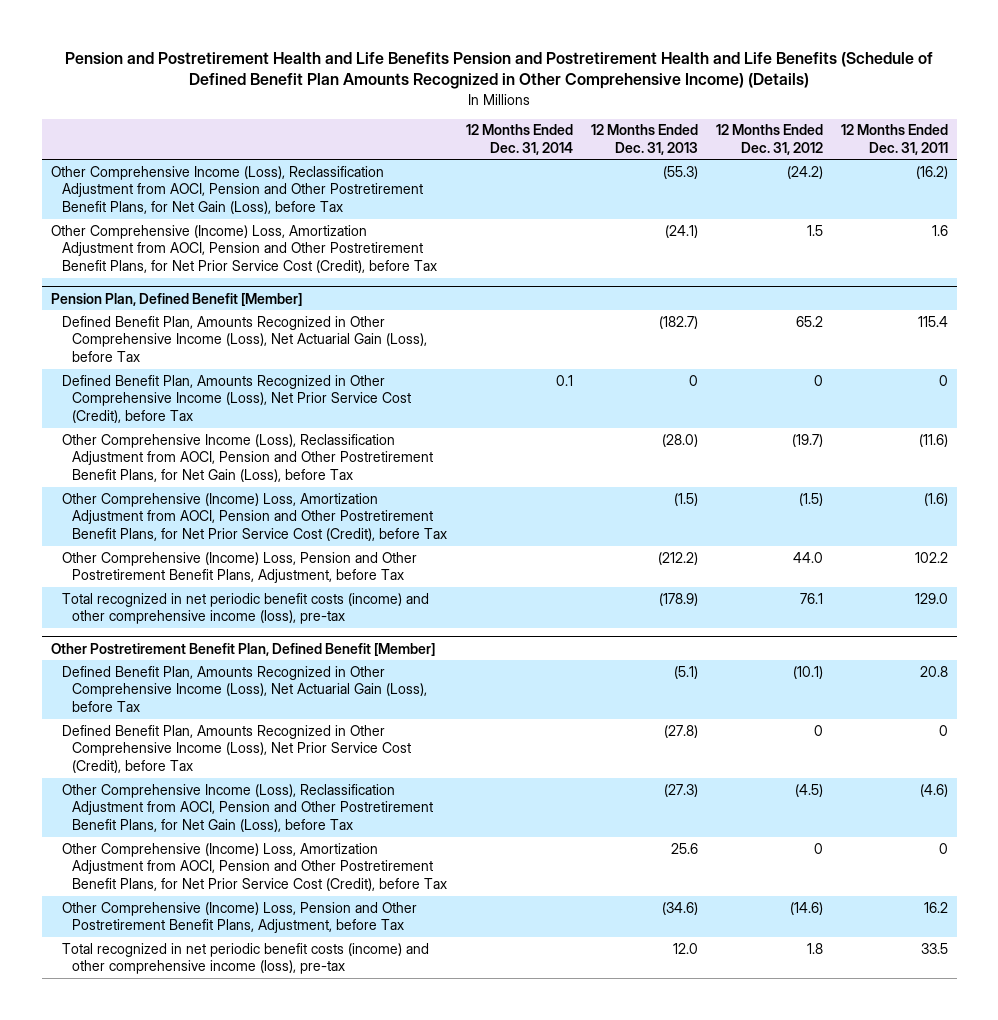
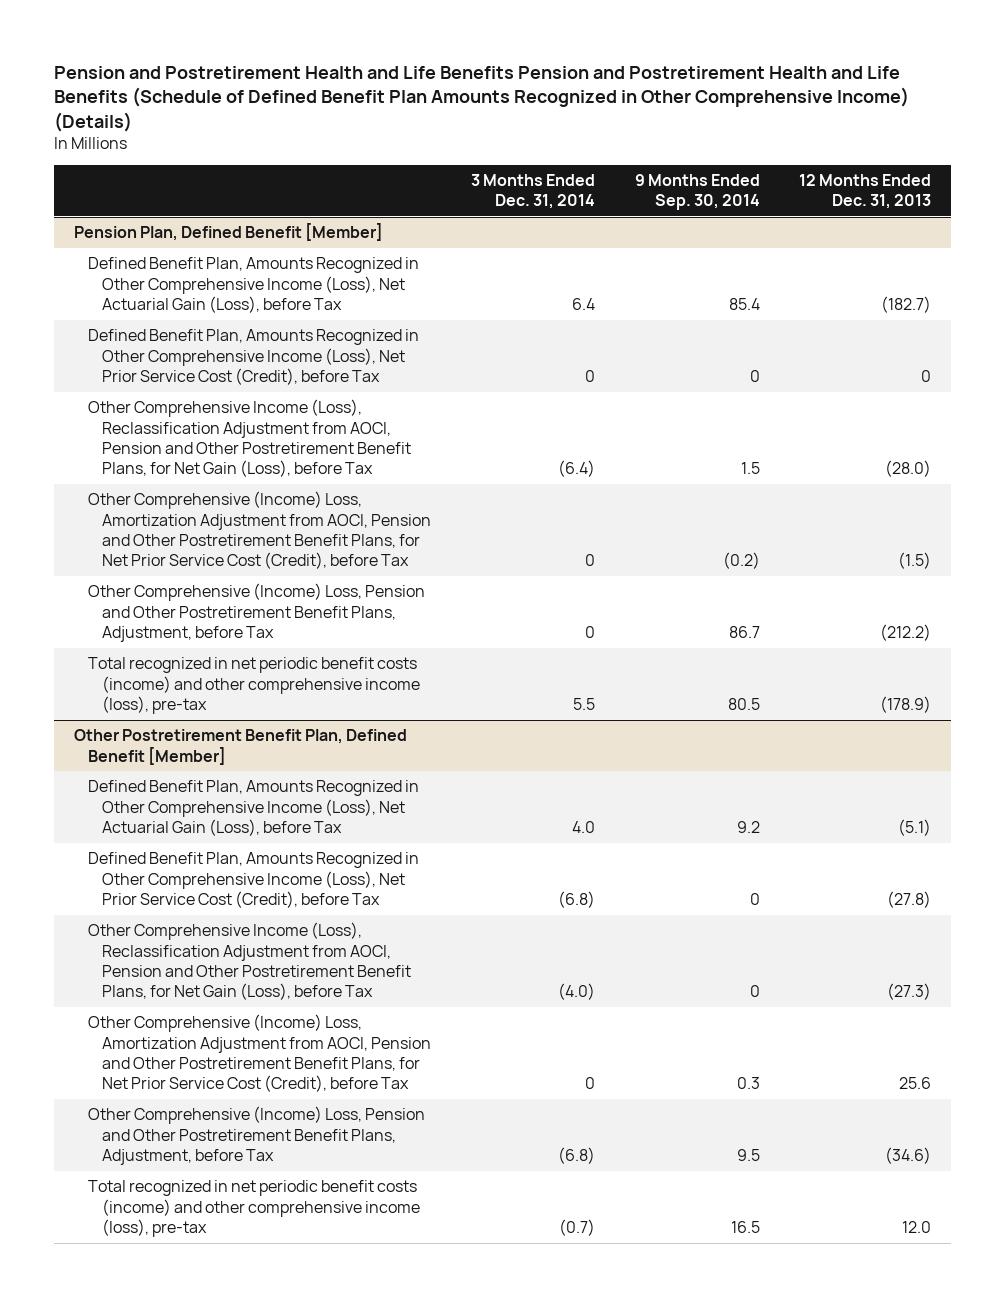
- | 12 Months Ended Dec. 31, 2014 | 12 Months Ended Dec. 31, 2013 | 12 Months Ended Dec. 31, 2012 | 12 Months Ended Dec. 31, 2011
+ | 3 Months Ended Dec. 31, 2014 | 9 Months Ended Sep. 30, 2014 | 12 Months Ended Dec. 31, 2013
- Other Comprehensive Income (Loss), Reclassification Adjustment from AOCI, Pension and Other Postretirement Benefit Plans, for Net Gain (Loss), before Tax | | (55.3) | (24.2) | (16.2)
- Other Comprehensive (Income) Loss, Amortization Adjustment from AOCI, Pension and Other Postretirement Benefit Plans, for Net Prior Service Cost (Credit), before Tax | | (24.1) | 1.5 | 1.6

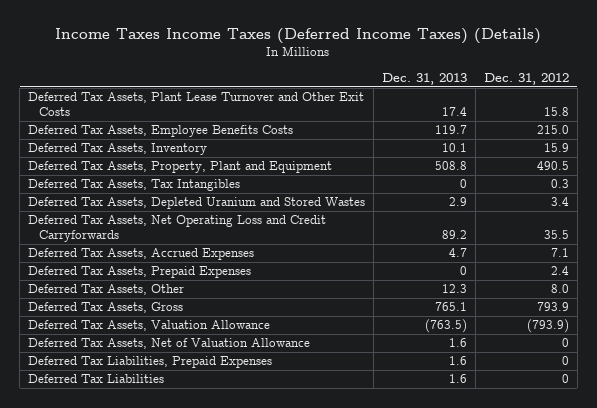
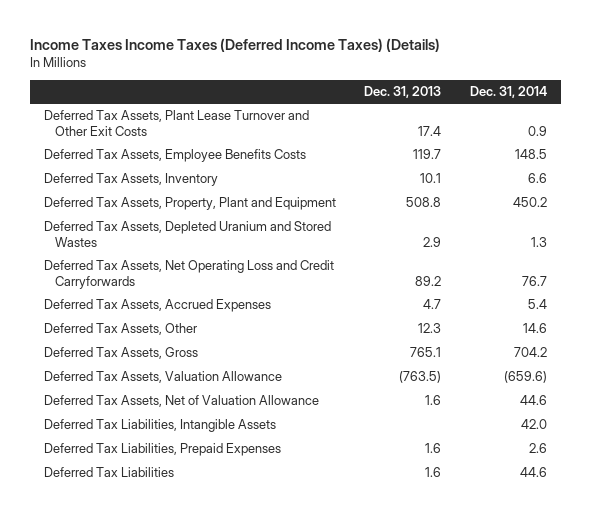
- | Dec. 31, 2013 | Dec. 31, 2012
+ | Dec. 31, 2013 | Dec. 31, 2014
- Deferred Tax Assets, Tax Intangibles | 0 | 0.3
- Deferred Tax Assets, Prepaid Expenses | 0 | 2.4
+ Deferred Tax Liabilities, Intangible Assets | | 42.0

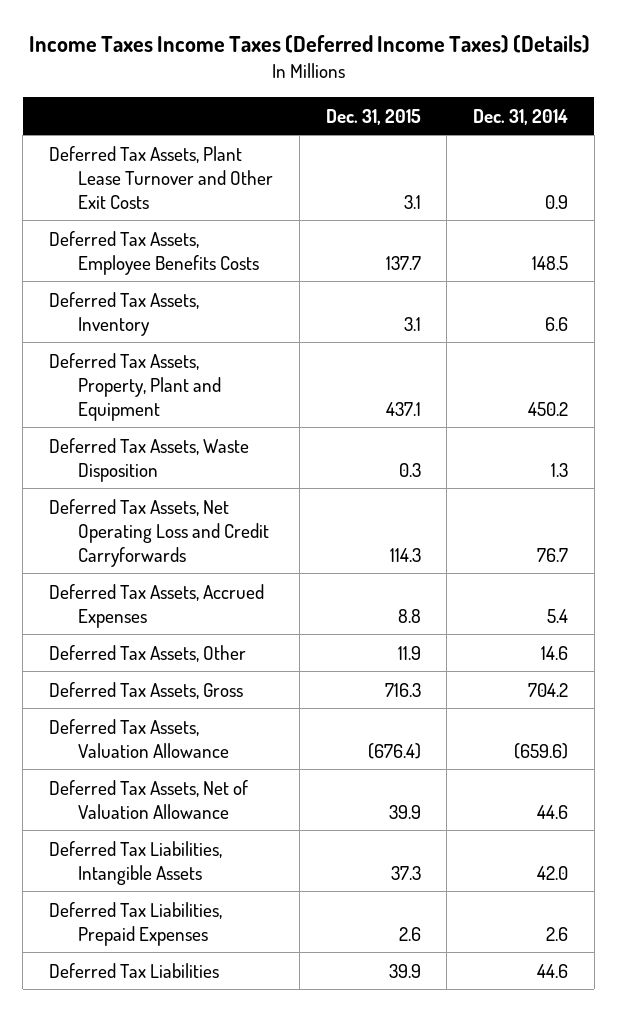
- | Dec. 31, 2013 | Dec. 31, 2014
+ | Dec. 31, 2015 | Dec. 31, 2014
- Deferred Tax Assets, Depleted Uranium and Stored Wastes | 2.9 | 1.3
+ Deferred Tax Assets, Waste Disposition | 0.3 | 1.3

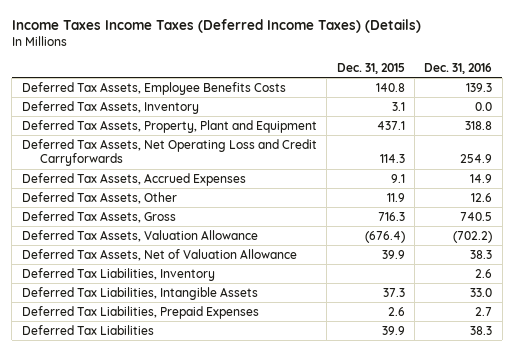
- | Dec. 31, 2015 | Dec. 31, 2014
+ | Dec. 31, 2015 | Dec. 31, 2016
- Deferred Tax Assets, Plant Lease Turnover and Other Exit Costs | 3.1 | 0.9
- Deferred Tax Assets, Employee Benefits Costs | 137.7 | 148.5
+ Deferred Tax Assets, Employee Benefits Costs | 140.8 | 139.3
- Deferred Tax Assets, Waste Disposition | 0.3 | 1.3
- Deferred Tax Assets, Accrued Expenses | 8.8 | 5.4
+ Deferred Tax Assets, Accrued Expenses | 9.1 | 14.9
+ Deferred Tax Liabilities, Inventory | | 2.6

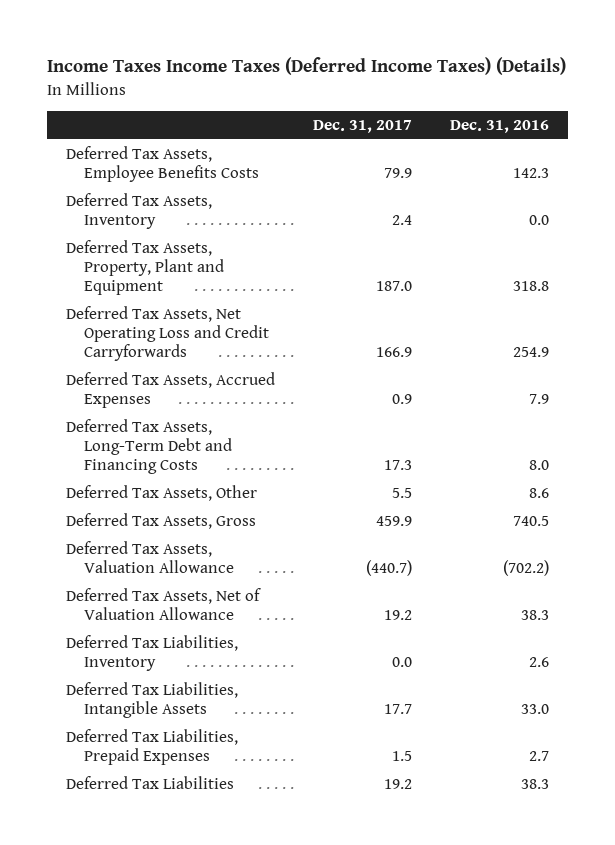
- | Dec. 31, 2015 | Dec. 31, 2016
+ | Dec. 31, 2017 | Dec. 31, 2016
- Deferred Tax Assets, Employee Benefits Costs | 140.8 | 139.3
+ Deferred Tax Assets, Employee Benefits Costs | 79.9 | 142.3
- Deferred Tax Assets, Accrued Expenses | 9.1 | 14.9
- Deferred Tax Assets, Other | 11.9 | 12.6
+ Deferred Tax Assets, Accrued Expenses | 0.9 | 7.9
+ Deferred Tax Assets, Long-Term Debt and Financing Costs | 17.3 | 8.0
+ Deferred Tax Assets, Other | 5.5 | 8.6

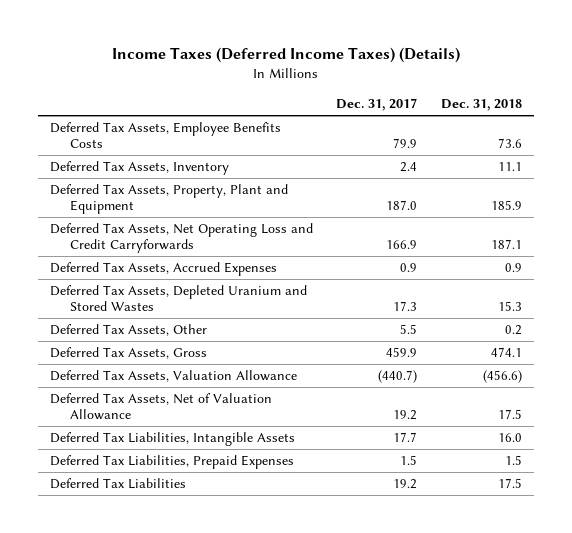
- Income Taxes Income Taxes (Deferred Income Taxes) (Details)
+ Income Taxes (Deferred Income Taxes) (Details)
- | Dec. 31, 2017 | Dec. 31, 2016
+ | Dec. 31, 2017 | Dec. 31, 2018
- Deferred Tax Assets, Long-Term Debt and Financing Costs | 17.3 | 8.0
+ Deferred Tax Assets, Depleted Uranium and Stored Wastes | 17.3 | 15.3
- Deferred Tax Liabilities, Inventory | 0.0 | 2.6

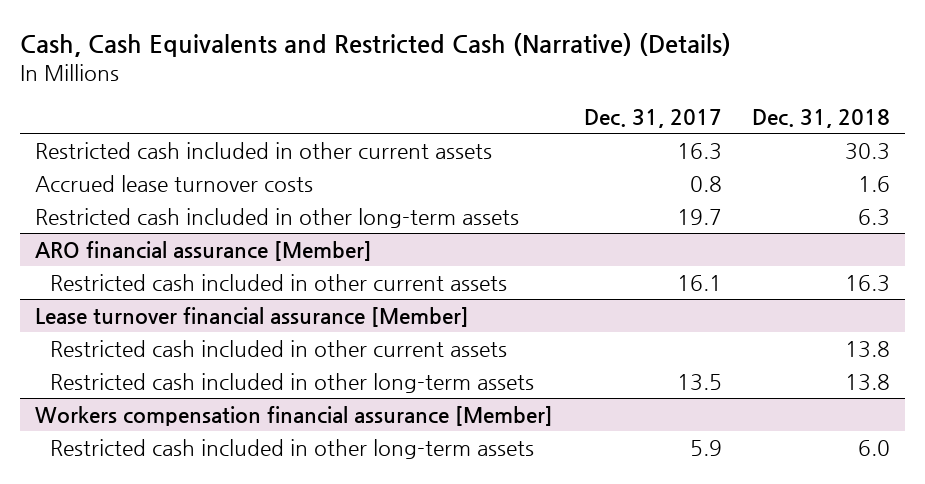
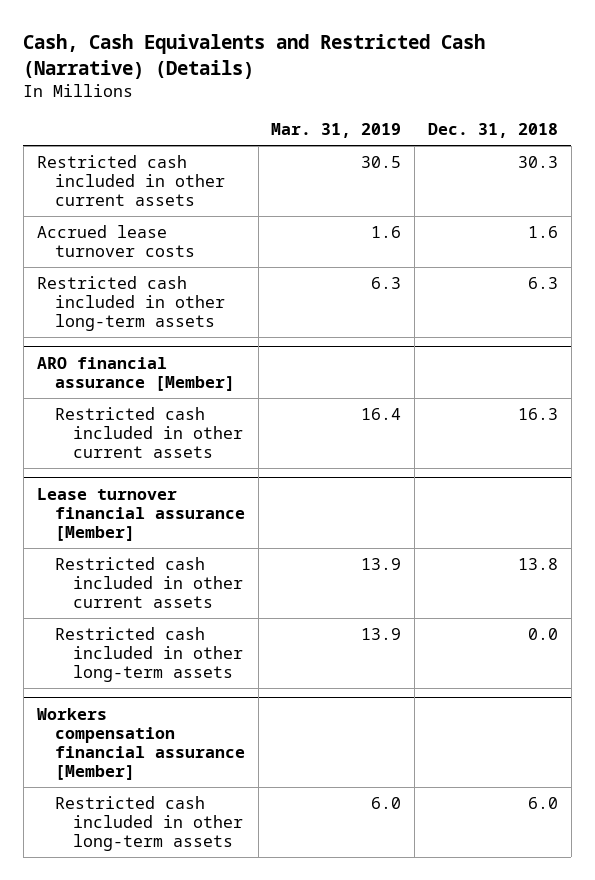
- | Dec. 31, 2017 | Dec. 31, 2018
+ | Mar. 31, 2019 | Dec. 31, 2018
@ Lease turnover financial assurance [Member]
- Restricted cash included in other long-term assets | 13.5 | 13.8
+ Restricted cash included in other long-term assets | 13.9 | 0.0

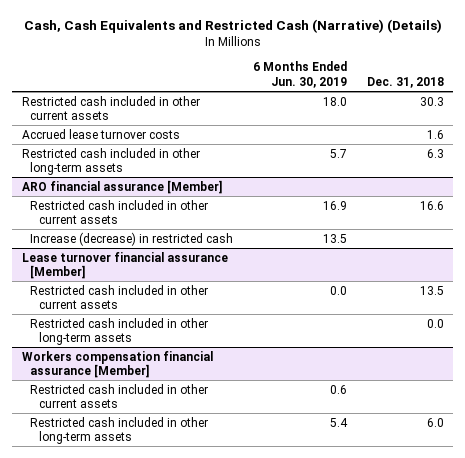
- | Mar. 31, 2019 | Dec. 31, 2018
+ | 6 Months Ended Jun. 30, 2019 | Dec. 31, 2018
@ ARO financial assurance [Member]
- Restricted cash included in other current assets | 16.4 | 16.3
+ Restricted cash included in other current assets | 16.9 | 16.6
+ Increase (decrease) in restricted cash | 13.5 |
@ Lease turnover financial assurance [Member]
- Restricted cash included in other current assets | 13.9 | 13.8
+ Restricted cash included in other current assets | 0.0 | 13.5
@ Workers compensation financial assurance [Member]
+ Restricted cash included in other current assets | 0.6 |

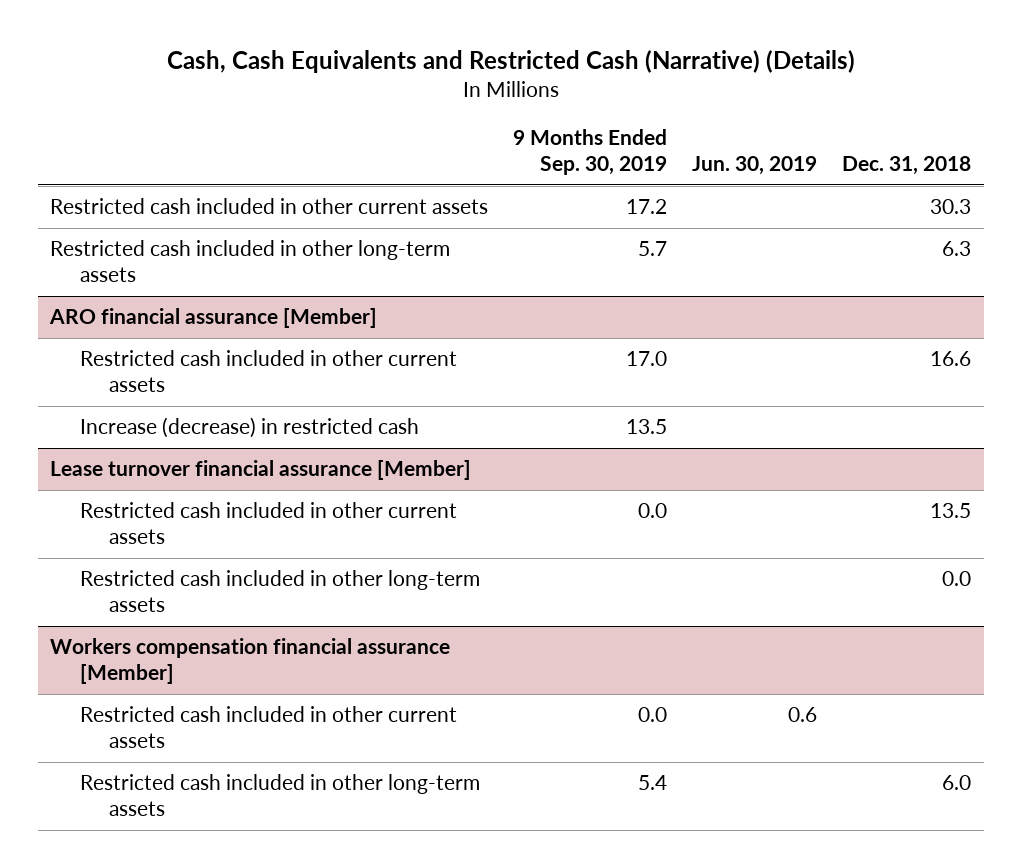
- | 6 Months Ended Jun. 30, 2019 | Dec. 31, 2018
+ | 9 Months Ended Sep. 30, 2019 | Jun. 30, 2019 | Dec. 31, 2018
- Accrued lease turnover costs | | 1.6

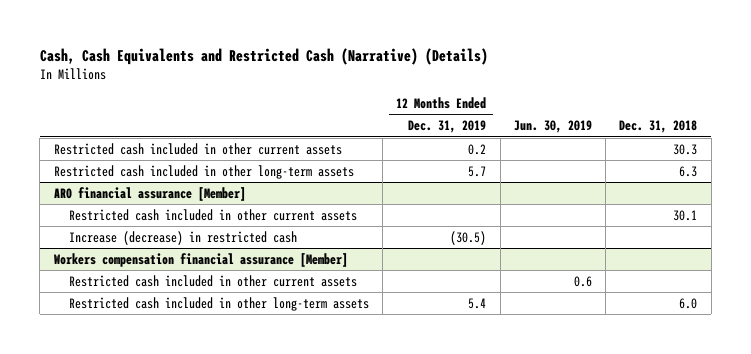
- | 9 Months Ended Sep. 30, 2019 | Jun. 30, 2019 | Dec. 31, 2018
+ | 12 Months Ended Dec. 31, 2019 | Jun. 30, 2019 | Dec. 31, 2018
@ ARO financial assurance [Member]
- Restricted cash included in other current assets | 17.0 | | 16.6
+ Restricted cash included in other current assets | | | 30.1
- Lease turnover financial assurance [Member]
- Restricted cash included in other current assets | 0.0 | | 13.5
- Restricted cash included in other long-term assets | | | 0.0

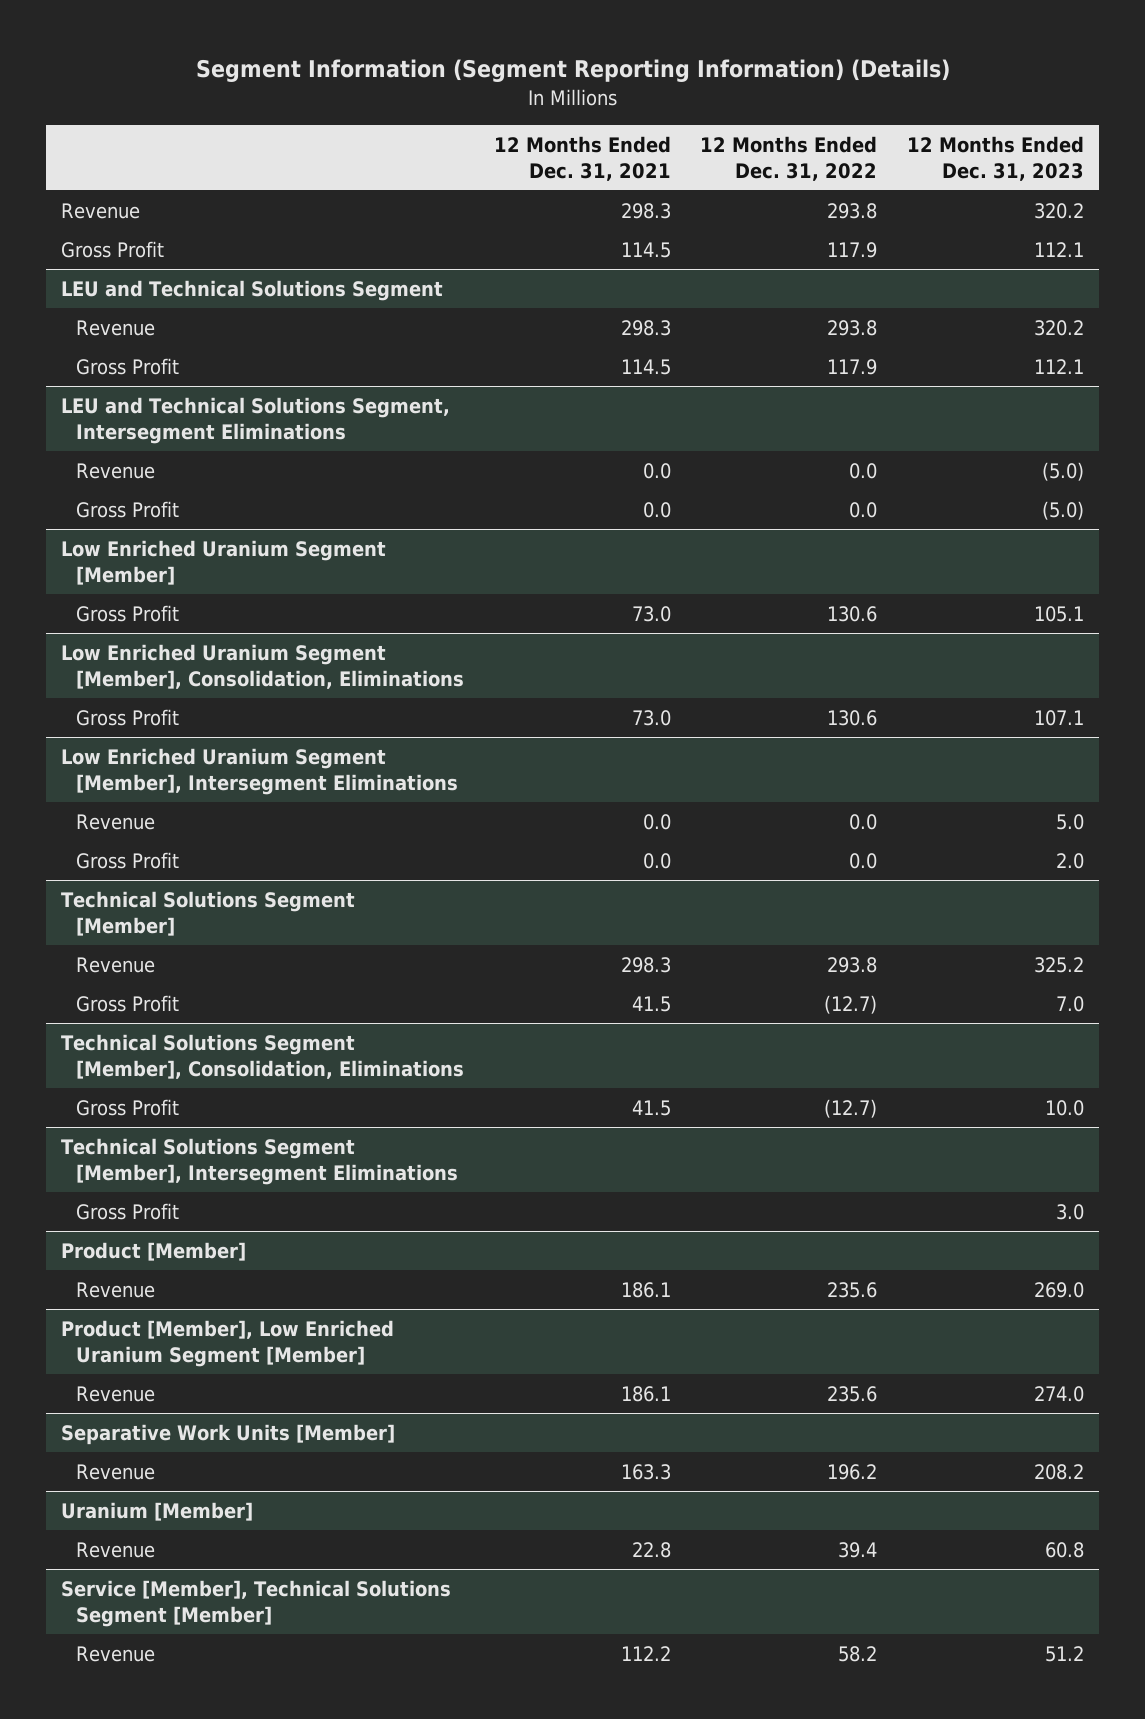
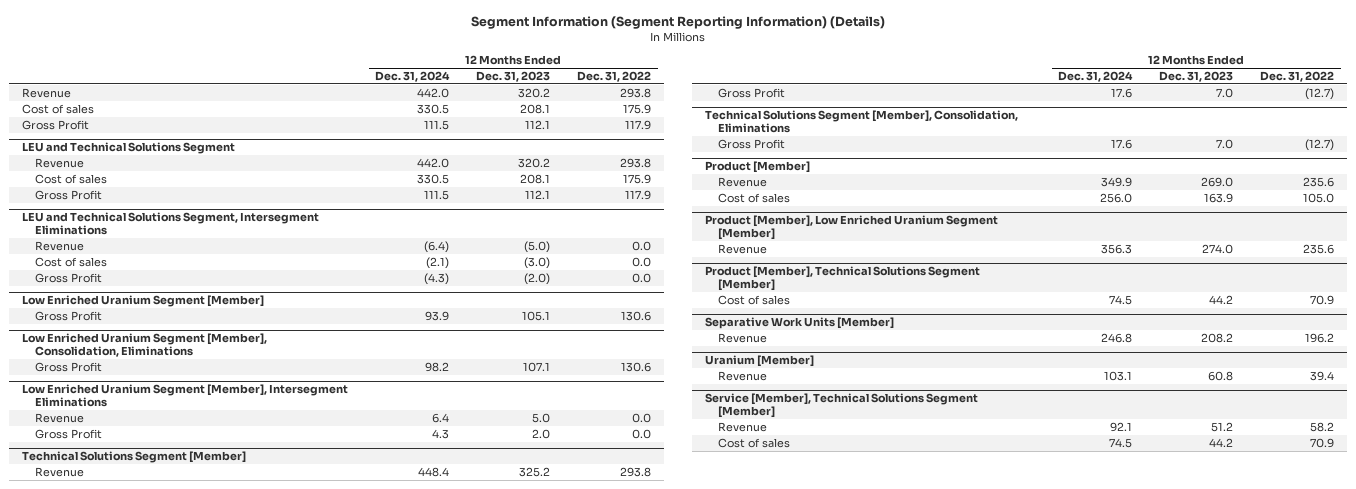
- | 12 Months Ended Dec. 31, 2021 | 12 Months Ended Dec. 31, 2022 | 12 Months Ended Dec. 31, 2023
+ | 12 Months Ended Dec. 31, 2024 | 12 Months Ended Dec. 31, 2023 | 12 Months Ended Dec. 31, 2022
+ Cost of sales | 330.5 | 208.1 | 175.9
@ LEU and Technical Solutions Segment
+ Cost of sales | 330.5 | 208.1 | 175.9
@ LEU and Technical Solutions Segment, Intersegment Eliminations
- Gross Profit | 0.0 | 0.0 | (5.0)
+ Cost of sales | (2.1) | (3.0) | 0.0
+ Gross Profit | (4.3) | (2.0) | 0.0
@ Technical Solutions Segment [Member], Consolidation, Eliminations
- Gross Profit | 41.5 | (12.7) | 10.0
- Technical Solutions Segment [Member], Intersegment Eliminations
- Gross Profit | | | 3.0
@ Technical Solutions Segment [Member], Consolidation, Eliminations
+ Gross Profit | 17.6 | 7.0 | (12.7)
@ Product [Member]
+ Cost of sales | 256.0 | 163.9 | 105.0
+ Product [Member], Technical Solutions Segment [Member]
+ Cost of sales | 74.5 | 44.2 | 70.9
@ Service [Member], Technical Solutions Segment [Member]
+ Cost of sales | 74.5 | 44.2 | 70.9

